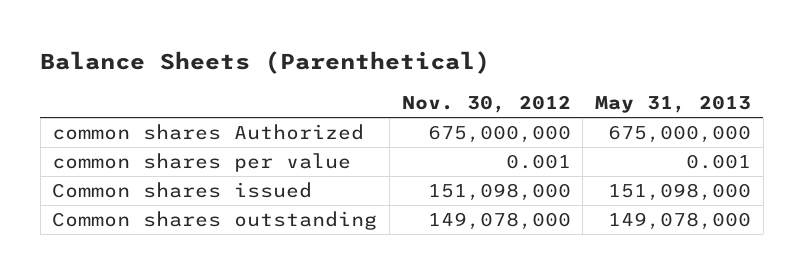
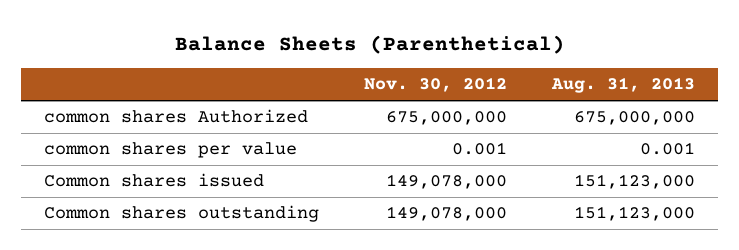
- | Nov. 30, 2012 | May 31, 2013
+ | Nov. 30, 2012 | Aug. 31, 2013
- Common shares issued | 151,098,000 | 151,098,000
+ Common shares issued | 149,078,000 | 151,123,000

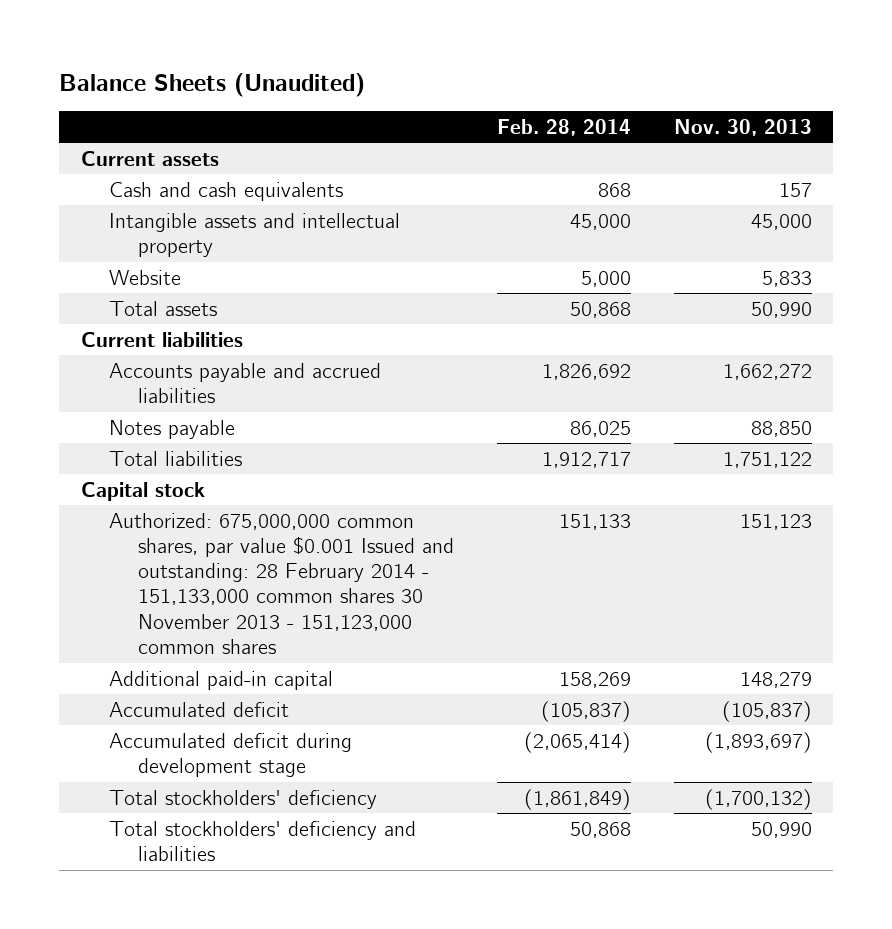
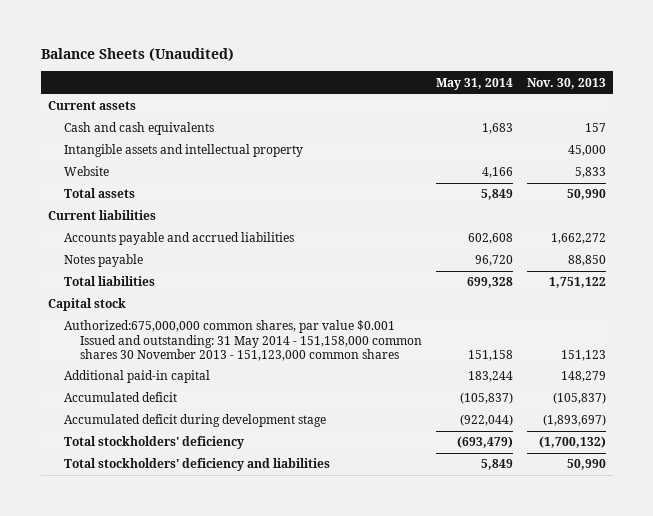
- | Feb. 28, 2014 | Nov. 30, 2013
+ | May 31, 2014 | Nov. 30, 2013
- Authorized: 675,000,000 common shares, par value $0.001 Issued and outstanding: 28 February 2014 - 151,133,000 common shares 30 November 2013 - 151,123,000 common shares | 151,133 | 151,123
+ Authorized:675,000,000 common shares, par value $0.001 Issued and outstanding: 31 May 2014 - 151,158,000 common shares 30 November 2013 - 151,123,000 common shares | 151,158 | 151,123

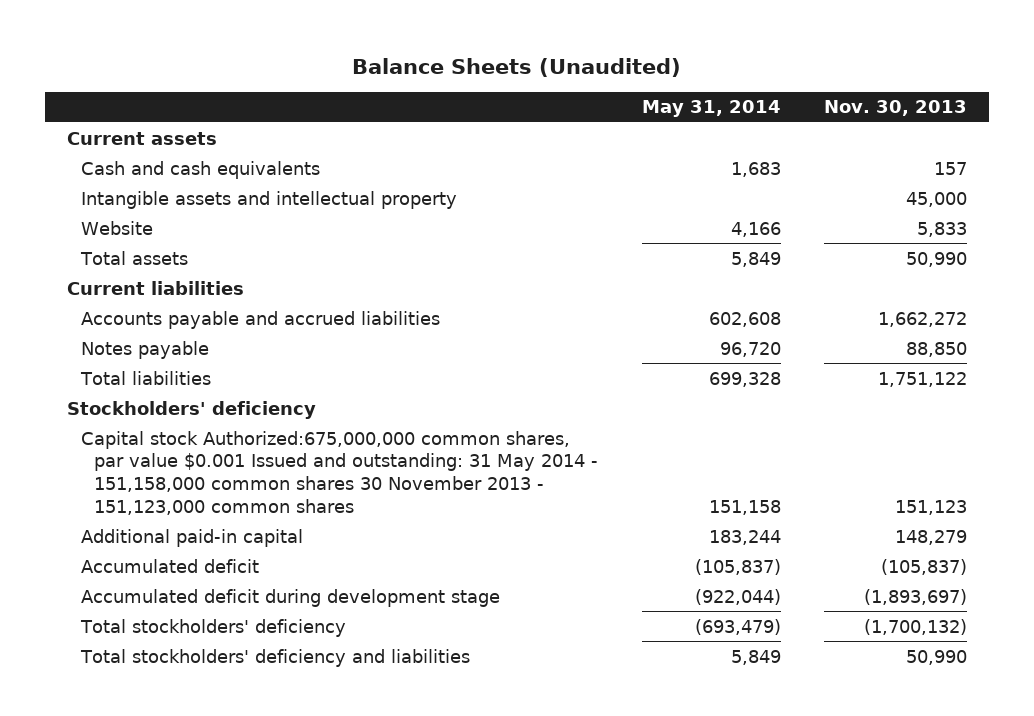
- Capital stock
- Authorized:675,000,000 common shares, par value $0.001 Issued and outstanding: 31 May 2014 - 151,158,000 common shares 30 November 2013 - 151,123,000 common shares | 151,158 | 151,123
+ Stockholders' deficiency
+ Capital stock Authorized:675,000,000 common shares, par value $0.001 Issued and outstanding: 31 May 2014 - 151,158,000 common shares 30 November 2013 - 151,123,000 common shares | 151,158 | 151,123

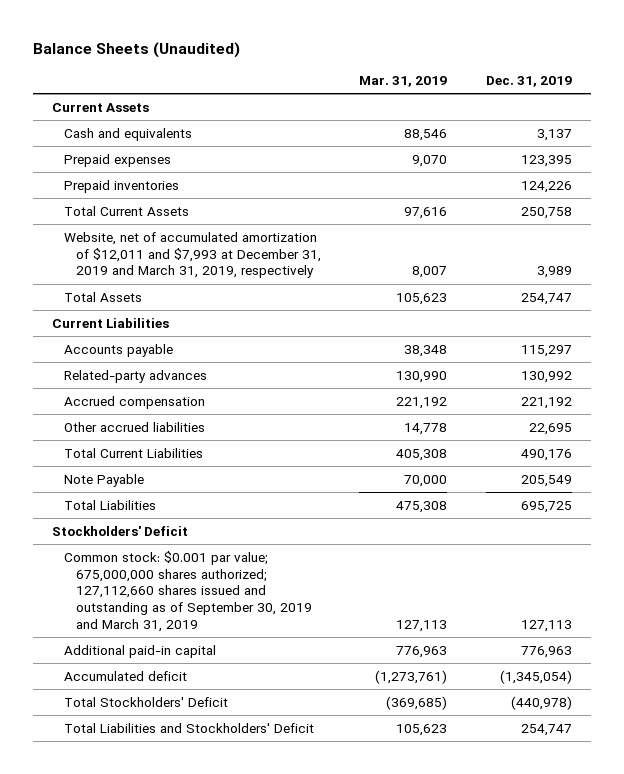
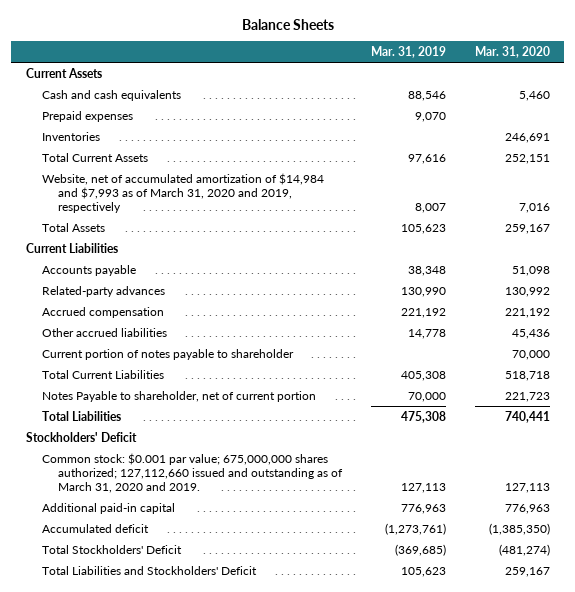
- Balance Sheets (Unaudited)
+ Balance Sheets
- | Mar. 31, 2019 | Dec. 31, 2019
+ | Mar. 31, 2019 | Mar. 31, 2020
- Cash and equivalents | 88,546 | 3,137
+ Cash and cash equivalents | 88,546 | 5,460
- Prepaid inventories | | 124,226
+ Inventories | | 246,691
- Website, net of accumulated amortization of $12,011 and $7,993 at December 31, 2019 and March 31, 2019, respectively | 8,007 | 3,989
+ Website, net of accumulated amortization of $14,984 and $7,993 as of March 31, 2020 and 2019, respectively | 8,007 | 7,016
+ Current portion of notes payable to shareholder | | 70,000
- Note Payable | 70,000 | 205,549
+ Notes Payable to shareholder, net of current portion | 70,000 | 221,723
- Common stock: $0.001 par value; 675,000,000 shares authorized; 127,112,660 shares issued and outstanding as of September 30, 2019 and March 31, 2019 | 127,113 | 127,113
+ Common stock: $0.001 par value; 675,000,000 shares authorized; 127,112,660 issued and outstanding as of March 31, 2020 and 2019. | 127,113 | 127,113

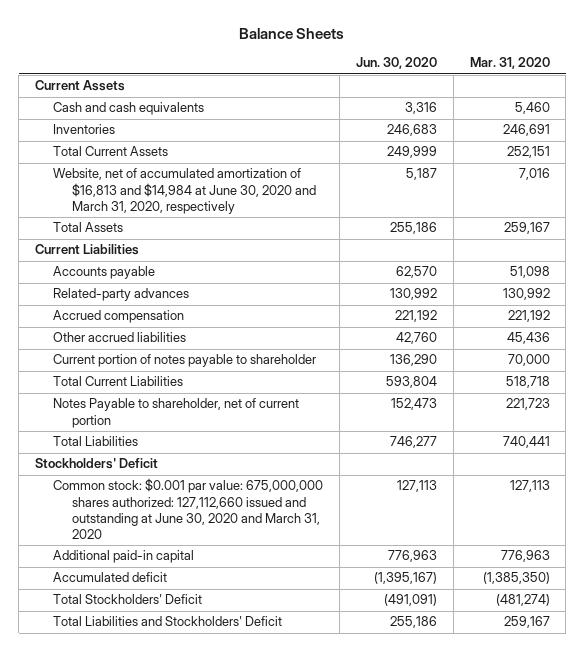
- | Mar. 31, 2019 | Mar. 31, 2020
+ | Jun. 30, 2020 | Mar. 31, 2020
- Prepaid expenses | 9,070 |
- Website, net of accumulated amortization of $14,984 and $7,993 as of March 31, 2020 and 2019, respectively | 8,007 | 7,016
+ Website, net of accumulated amortization of $16,813 and $14,984 at June 30, 2020 and March 31, 2020, respectively | 5,187 | 7,016
- Common stock: $0.001 par value; 675,000,000 shares authorized; 127,112,660 issued and outstanding as of March 31, 2020 and 2019. | 127,113 | 127,113
+ Common stock: $0.001 par value: 675,000,000 shares authorized: 127,112,660 issued and outstanding at June 30, 2020 and March 31, 2020 | 127,113 | 127,113

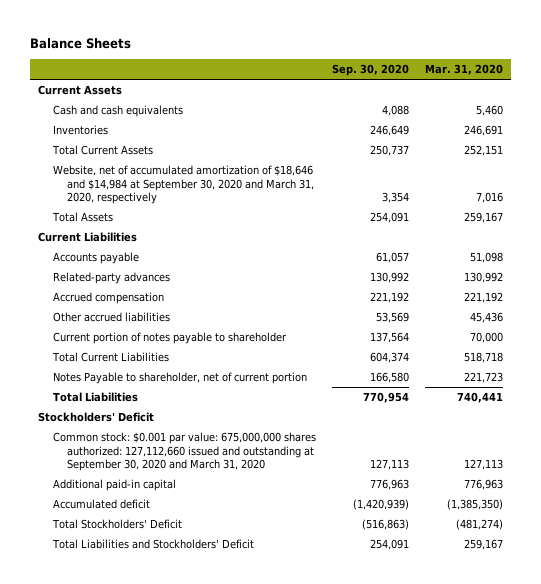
- | Jun. 30, 2020 | Mar. 31, 2020
+ | Sep. 30, 2020 | Mar. 31, 2020
- Website, net of accumulated amortization of $16,813 and $14,984 at June 30, 2020 and March 31, 2020, respectively | 5,187 | 7,016
+ Website, net of accumulated amortization of $18,646 and $14,984 at September 30, 2020 and March 31, 2020, respectively | 3,354 | 7,016
- Common stock: $0.001 par value: 675,000,000 shares authorized: 127,112,660 issued and outstanding at June 30, 2020 and March 31, 2020 | 127,113 | 127,113
+ Common stock: $0.001 par value: 675,000,000 shares authorized: 127,112,660 issued and outstanding at September 30, 2020 and March 31, 2020 | 127,113 | 127,113

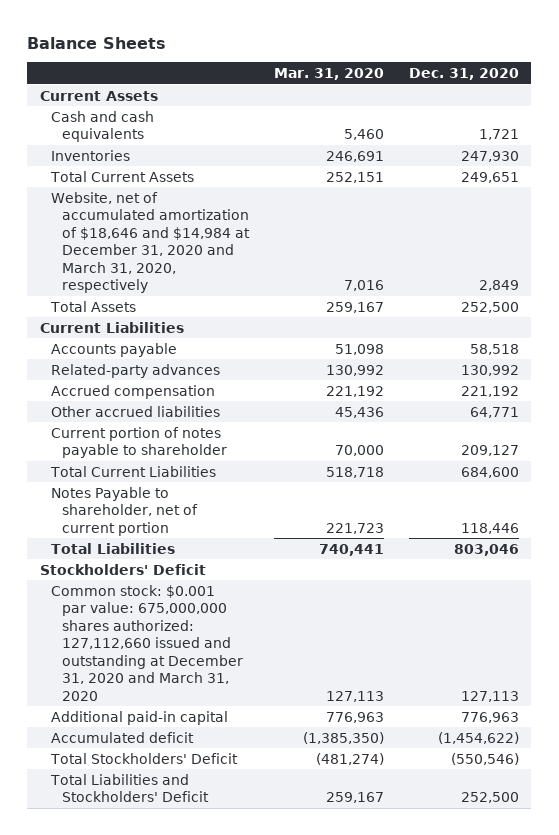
- | Sep. 30, 2020 | Mar. 31, 2020
+ | Mar. 31, 2020 | Dec. 31, 2020
- Website, net of accumulated amortization of $18,646 and $14,984 at September 30, 2020 and March 31, 2020, respectively | 3,354 | 7,016
+ Website, net of accumulated amortization of $18,646 and $14,984 at December 31, 2020 and March 31, 2020, respectively | 7,016 | 2,849
- Common stock: $0.001 par value: 675,000,000 shares authorized: 127,112,660 issued and outstanding at September 30, 2020 and March 31, 2020 | 127,113 | 127,113
+ Common stock: $0.001 par value: 675,000,000 shares authorized: 127,112,660 issued and outstanding at December 31, 2020 and March 31, 2020 | 127,113 | 127,113

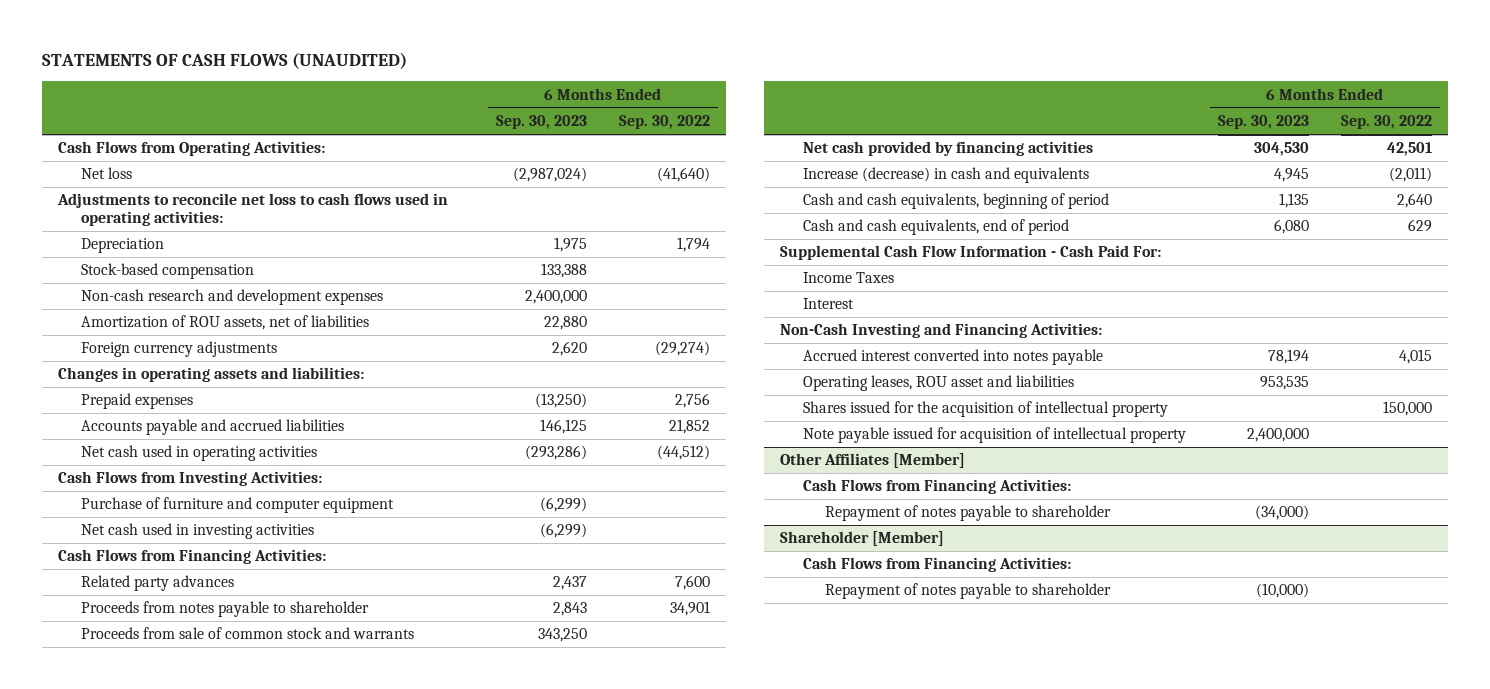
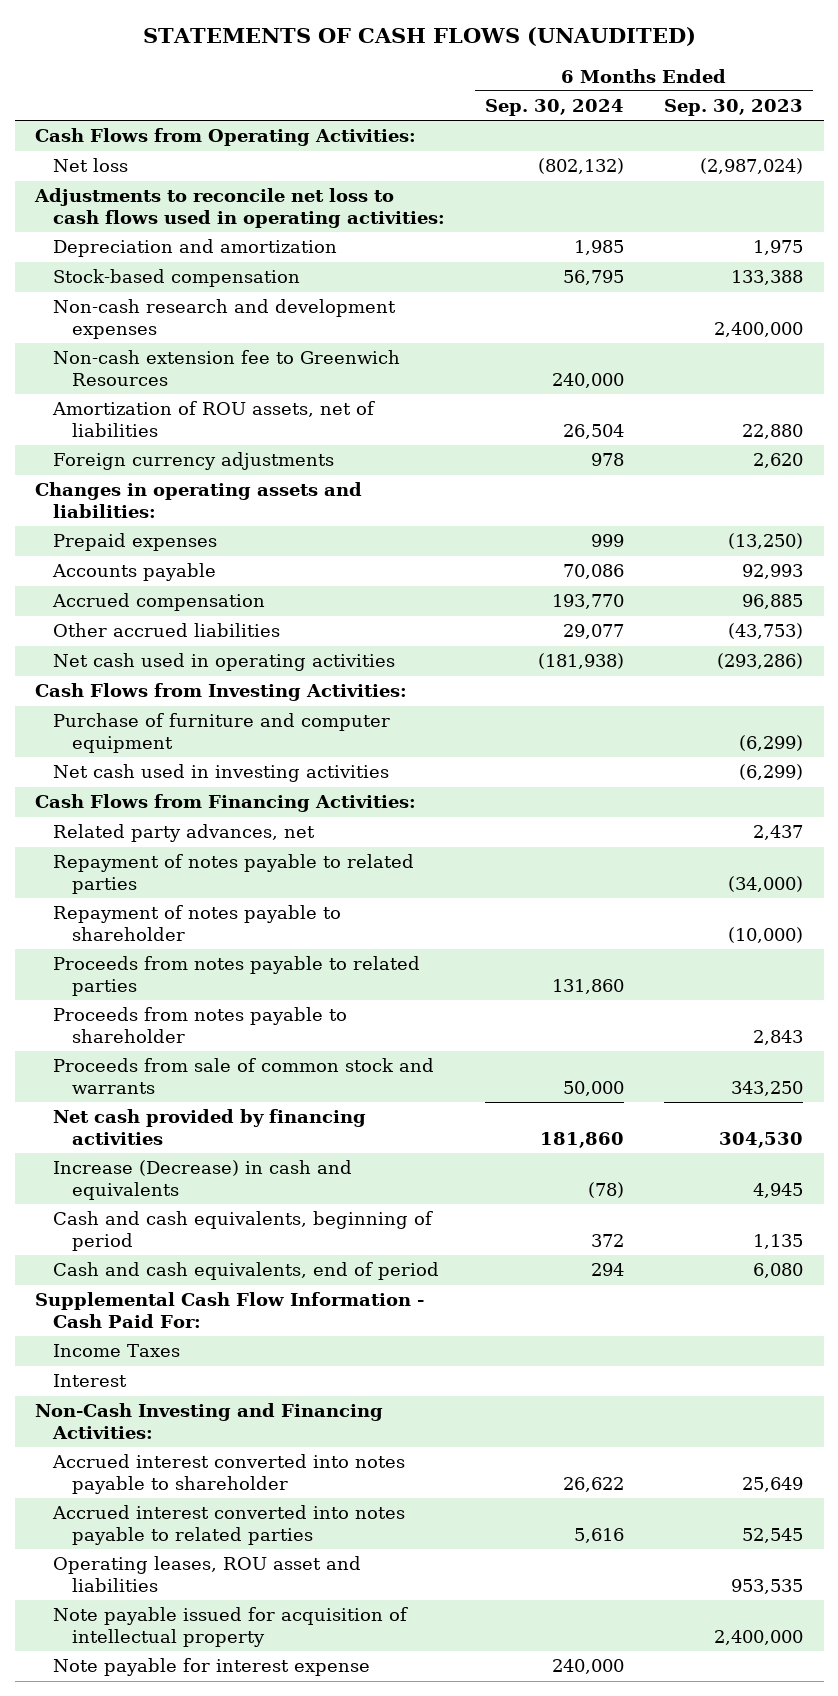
- | 6 Months Ended Sep. 30, 2023 | 6 Months Ended Sep. 30, 2022
+ | 6 Months Ended Sep. 30, 2024 | 6 Months Ended Sep. 30, 2023
- Depreciation | 1,975 | 1,794
+ Depreciation and amortization | 1,985 | 1,975
+ Non-cash extension fee to Greenwich Resources | 240,000 |
- Accounts payable and accrued liabilities | 146,125 | 21,852
+ Accounts payable | 70,086 | 92,993
+ Accrued compensation | 193,770 | 96,885
+ Other accrued liabilities | 29,077 | (43,753)
- Related party advances | 2,437 | 7,600
+ Related party advances, net | | 2,437
+ Repayment of notes payable to related parties | | (34,000)
+ Repayment of notes payable to shareholder | | (10,000)
+ Proceeds from notes payable to related parties | 131,860 |
- Increase (decrease) in cash and equivalents | 4,945 | (2,011)
+ Increase (Decrease) in cash and equivalents | (78) | 4,945
- Accrued interest converted into notes payable | 78,194 | 4,015
+ Accrued interest converted into notes payable to shareholder | 26,622 | 25,649
+ Accrued interest converted into notes payable to related parties | 5,616 | 52,545
- Shares issued for the acquisition of intellectual property | | 150,000
- Other Affiliates [Member]
- Cash Flows from Financing Activities:
- Repayment of notes payable to shareholder | (34,000) |
- Shareholder [Member]
- Cash Flows from Financing Activities:
- Repayment of notes payable to shareholder | (10,000) |
+ Note payable for interest expense | 240,000 |

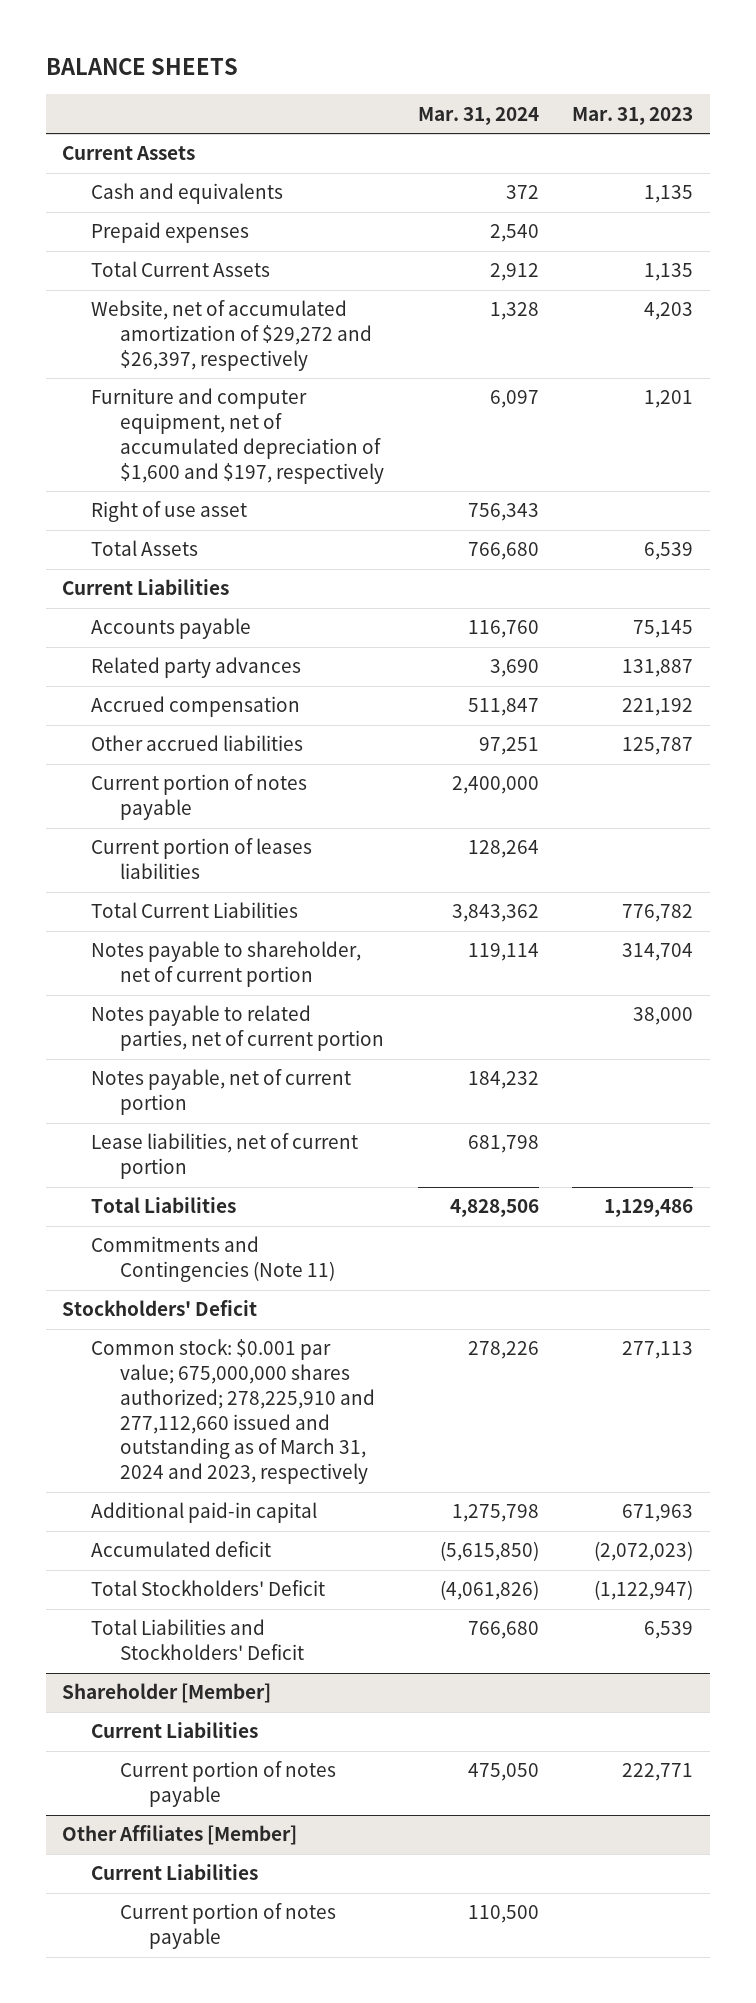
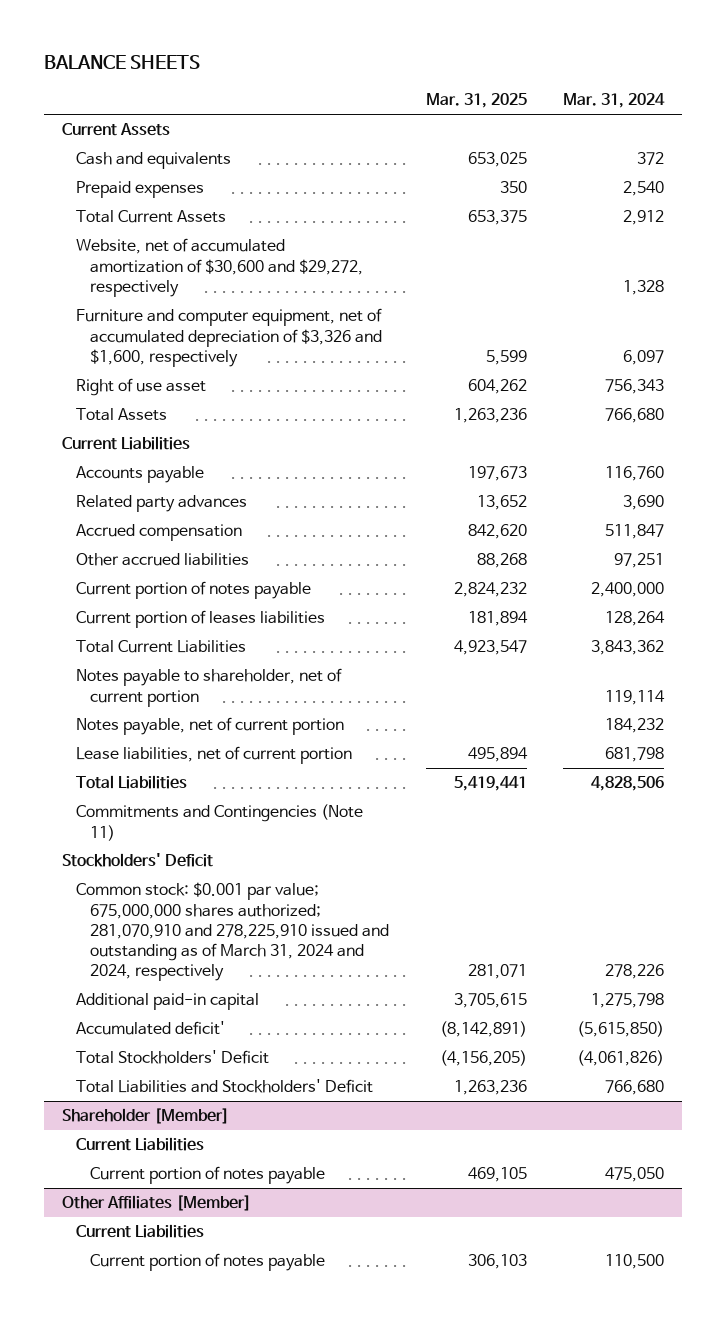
- | Mar. 31, 2024 | Mar. 31, 2023
+ | Mar. 31, 2025 | Mar. 31, 2024
- Website, net of accumulated amortization of $29,272 and $26,397, respectively | 1,328 | 4,203
- Furniture and computer equipment, net of accumulated depreciation of $1,600 and $197, respectively | 6,097 | 1,201
+ Website, net of accumulated amortization of $30,600 and $29,272, respectively | | 1,328
+ Furniture and computer equipment, net of accumulated depreciation of $3,326 and $1,600, respectively | 5,599 | 6,097
- Notes payable to related parties, net of current portion | | 38,000
- Common stock: $0.001 par value; 675,000,000 shares authorized; 278,225,910 and 277,112,660 issued and outstanding as of March 31, 2024 and 2023, respectively | 278,226 | 277,113
+ Common stock: $0.001 par value; 675,000,000 shares authorized; 281,070,910 and 278,225,910 issued and outstanding as of March 31, 2024 and 2024, respectively | 281,071 | 278,226
- Accumulated deficit | (5,615,850) | (2,072,023)
+ Accumulated deficit' | (8,142,891) | (5,615,850)

